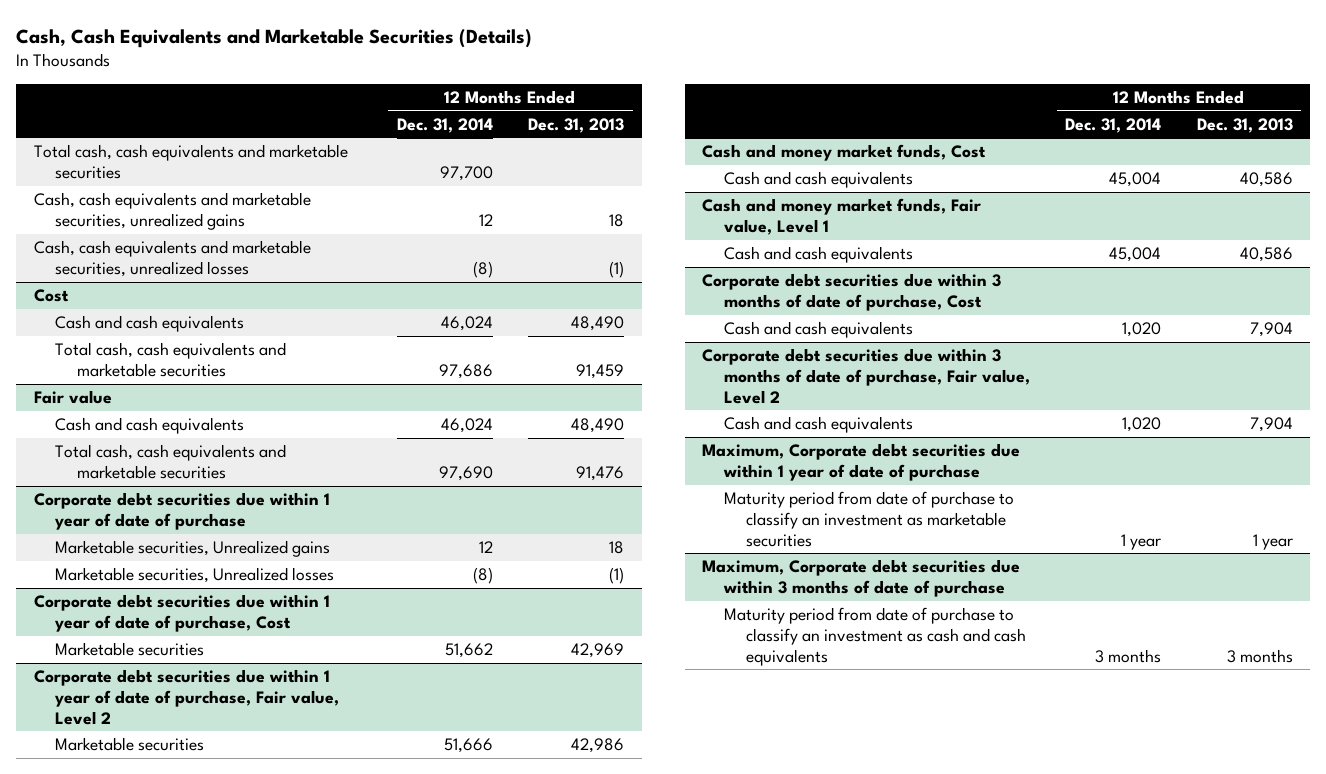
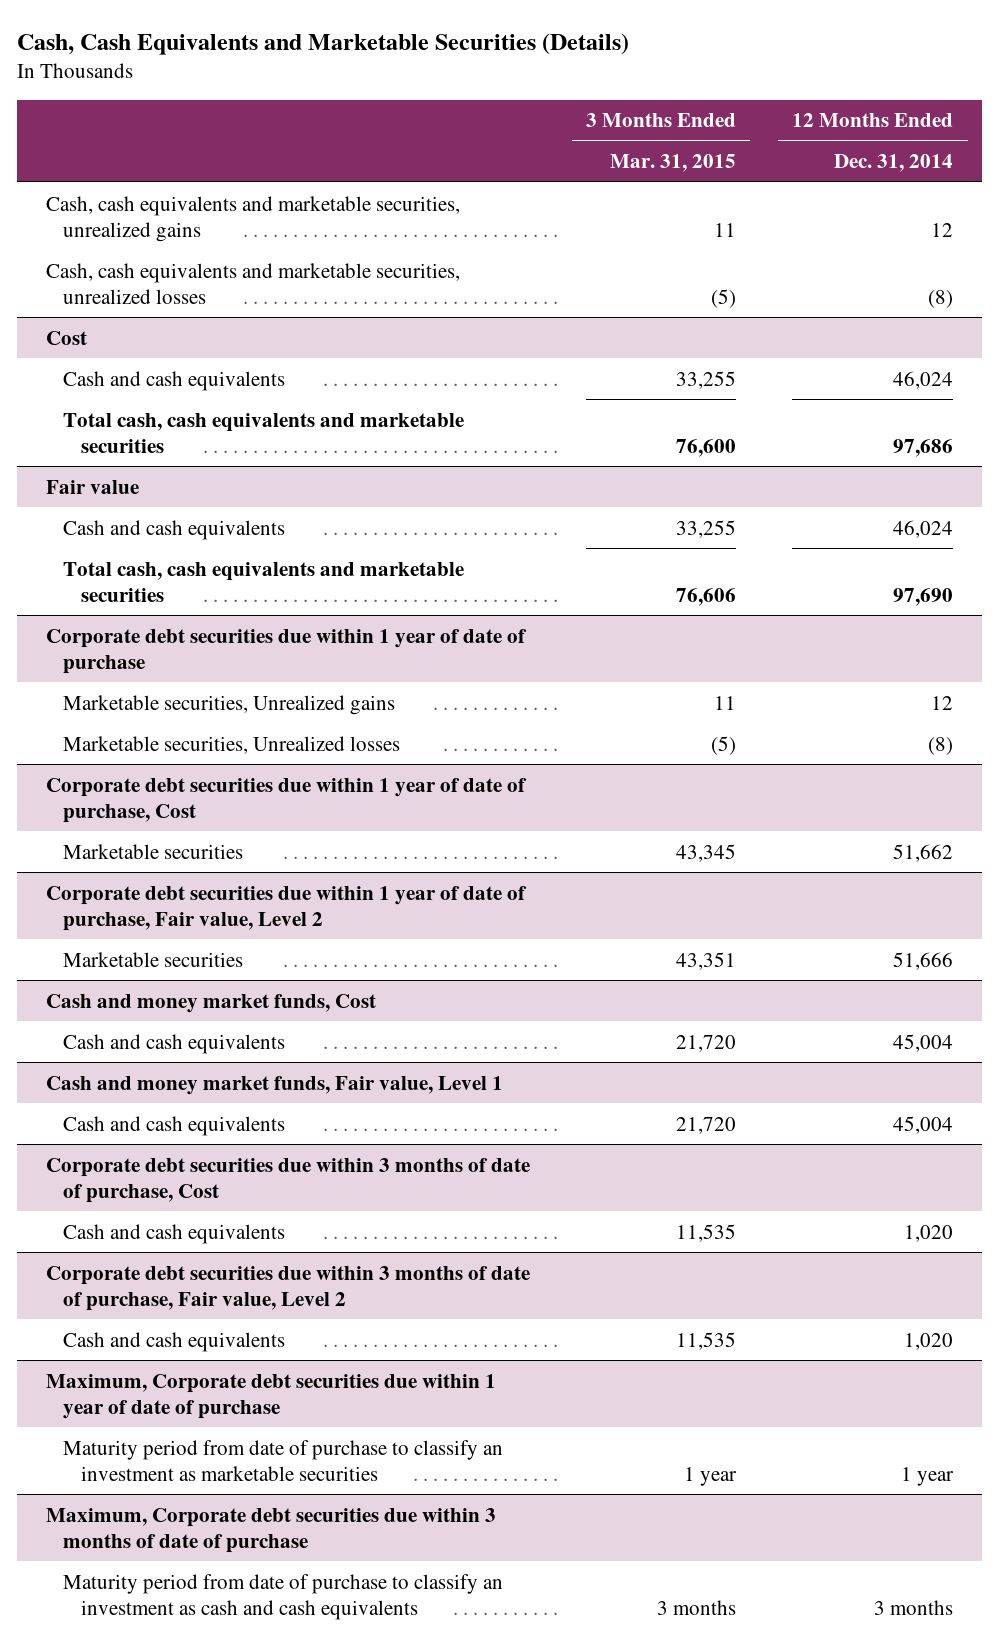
- | 12 Months Ended Dec. 31, 2014 | 12 Months Ended Dec. 31, 2013
+ | 3 Months Ended Mar. 31, 2015 | 12 Months Ended Dec. 31, 2014
- Total cash, cash equivalents and marketable securities | 97,700 |

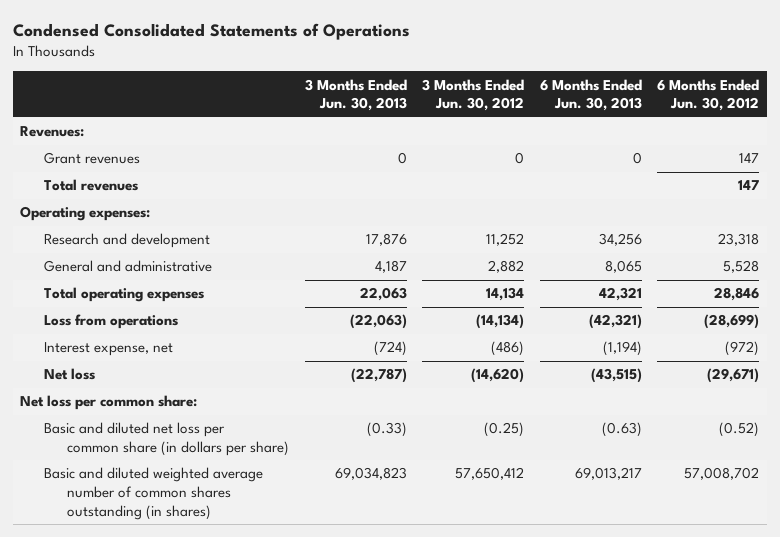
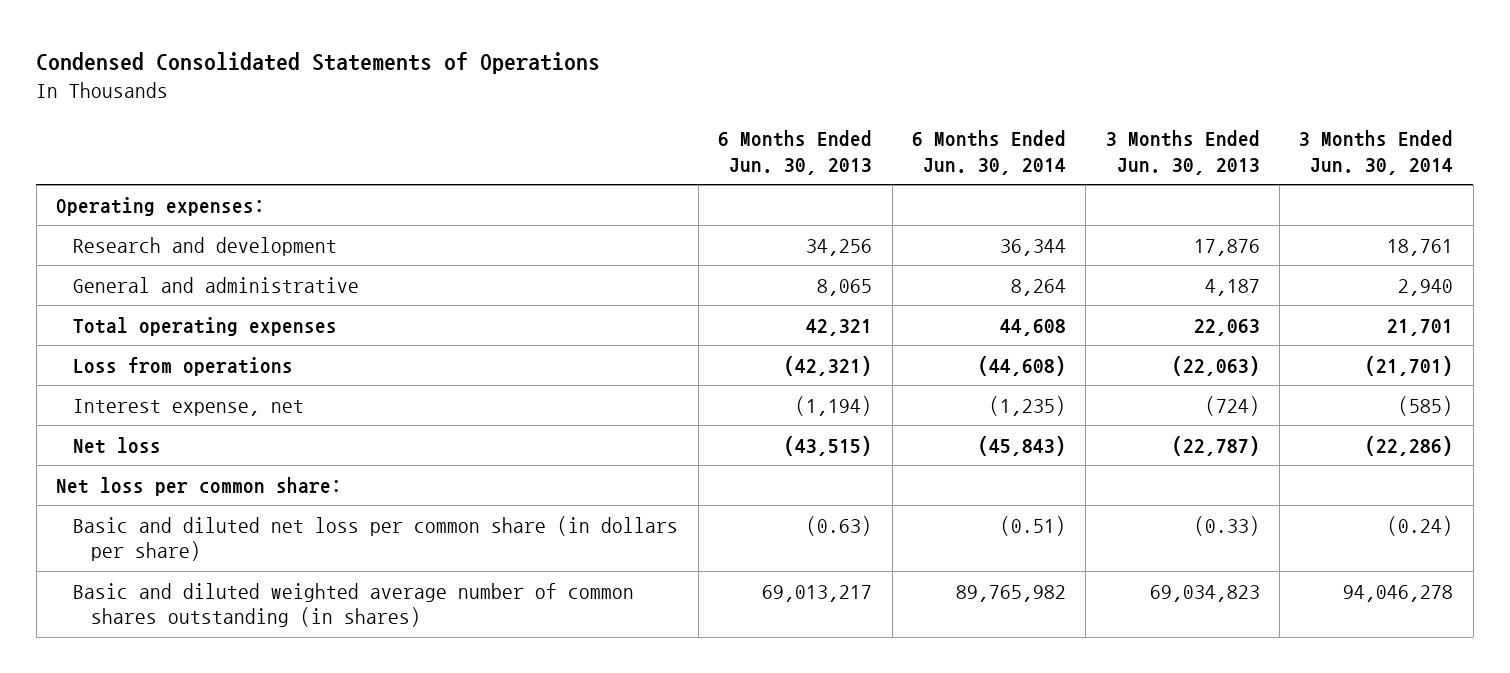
- | 3 Months Ended Jun. 30, 2013 | 3 Months Ended Jun. 30, 2012 | 6 Months Ended Jun. 30, 2013 | 6 Months Ended Jun. 30, 2012
+ | 6 Months Ended Jun. 30, 2013 | 6 Months Ended Jun. 30, 2014 | 3 Months Ended Jun. 30, 2013 | 3 Months Ended Jun. 30, 2014
- Revenues:
- Grant revenues | 0 | 0 | 0 | 147
- Total revenues | | | | 147

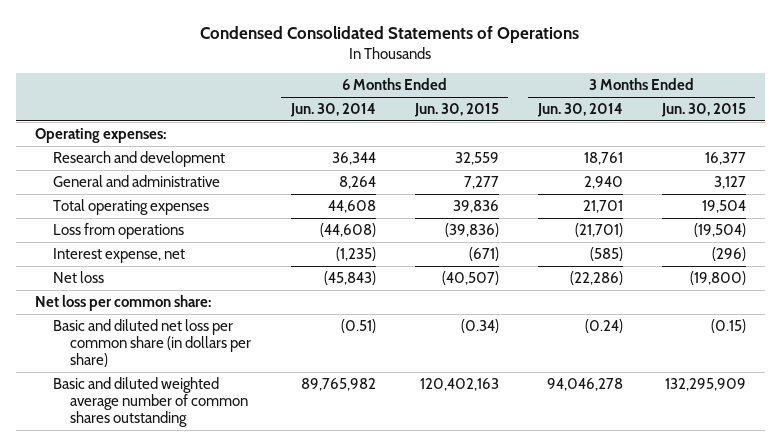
- | 6 Months Ended Jun. 30, 2013 | 6 Months Ended Jun. 30, 2014 | 3 Months Ended Jun. 30, 2013 | 3 Months Ended Jun. 30, 2014
+ | 6 Months Ended Jun. 30, 2014 | 6 Months Ended Jun. 30, 2015 | 3 Months Ended Jun. 30, 2014 | 3 Months Ended Jun. 30, 2015
- Basic and diluted weighted average number of common shares outstanding (in shares) | 69,013,217 | 89,765,982 | 69,034,823 | 94,046,278
+ Basic and diluted weighted average number of common shares outstanding | 89,765,982 | 120,402,163 | 94,046,278 | 132,295,909

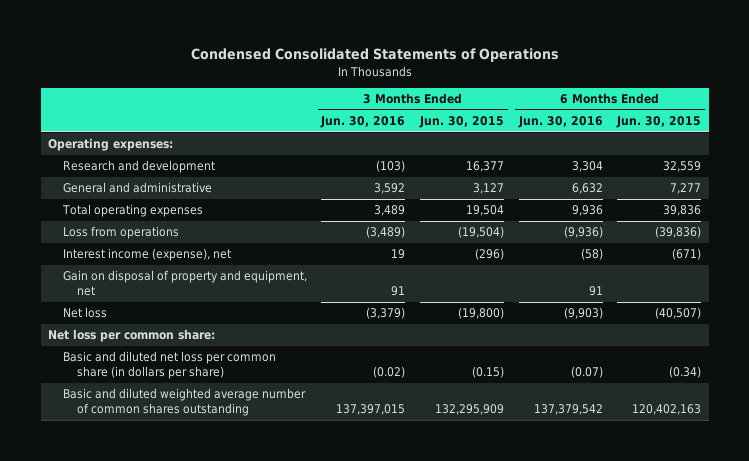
- | 6 Months Ended Jun. 30, 2014 | 6 Months Ended Jun. 30, 2015 | 3 Months Ended Jun. 30, 2014 | 3 Months Ended Jun. 30, 2015
+ | 3 Months Ended Jun. 30, 2016 | 3 Months Ended Jun. 30, 2015 | 6 Months Ended Jun. 30, 2016 | 6 Months Ended Jun. 30, 2015
- Interest expense, net | (1,235) | (671) | (585) | (296)
+ Interest income (expense), net | 19 | (296) | (58) | (671)
+ Gain on disposal of property and equipment, net | 91 | | 91 |

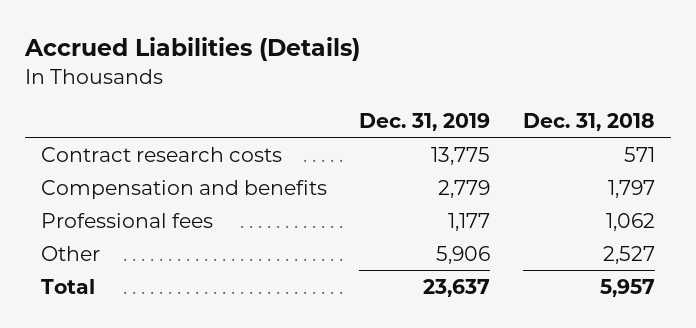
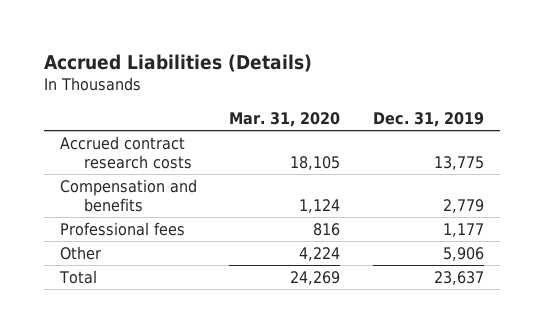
- | Dec. 31, 2019 | Dec. 31, 2018
+ | Mar. 31, 2020 | Dec. 31, 2019
- Contract research costs | 13,775 | 571
+ Accrued contract research costs | 18,105 | 13,775

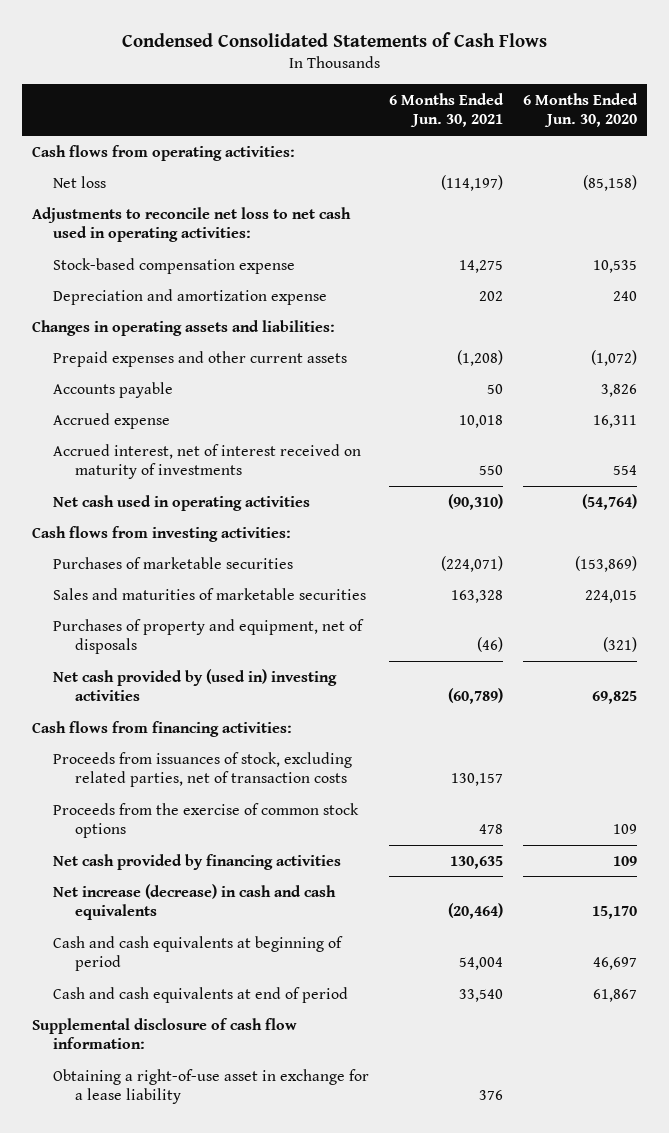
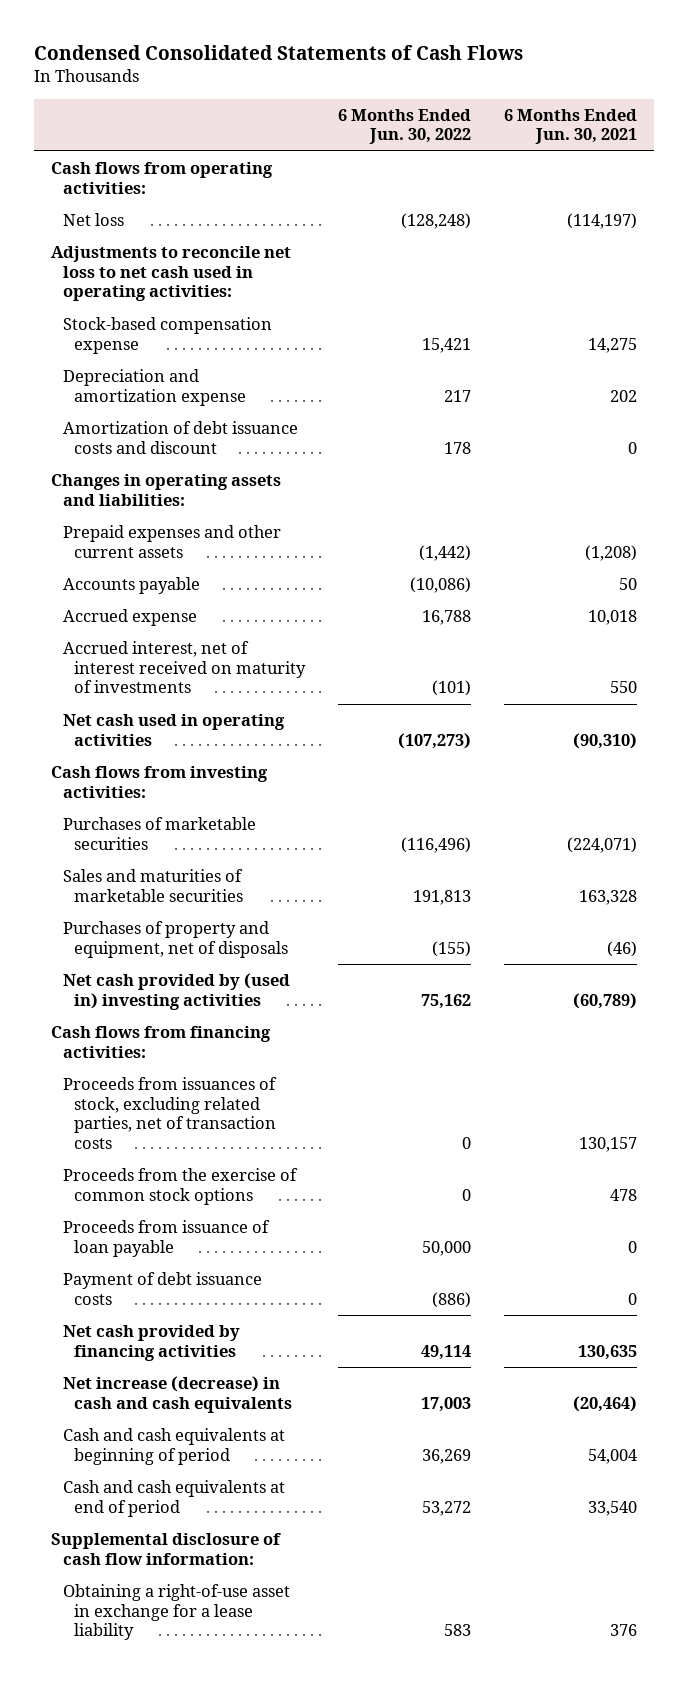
- | 6 Months Ended Jun. 30, 2021 | 6 Months Ended Jun. 30, 2020
+ | 6 Months Ended Jun. 30, 2022 | 6 Months Ended Jun. 30, 2021
+ Amortization of debt issuance costs and discount | 178 | 0
+ Proceeds from issuance of loan payable | 50,000 | 0
+ Payment of debt issuance costs | (886) | 0

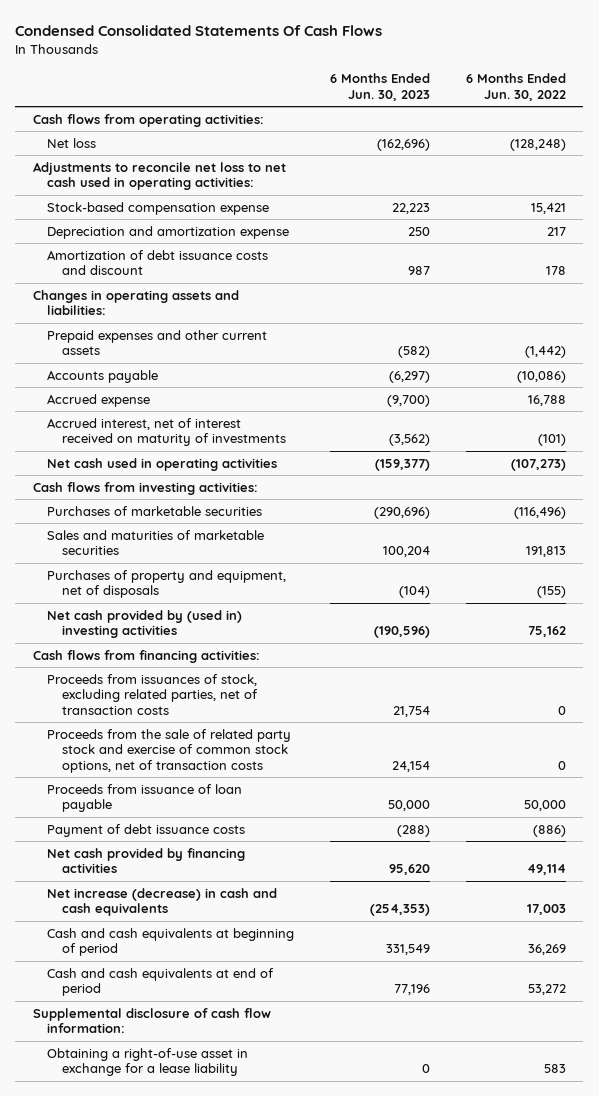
- Condensed Consolidated Statements of Cash Flows
+ Condensed Consolidated Statements Of Cash Flows
- | 6 Months Ended Jun. 30, 2022 | 6 Months Ended Jun. 30, 2021
+ | 6 Months Ended Jun. 30, 2023 | 6 Months Ended Jun. 30, 2022
- Proceeds from the exercise of common stock options | 0 | 478
+ Proceeds from the sale of related party stock and exercise of common stock options, net of transaction costs | 24,154 | 0

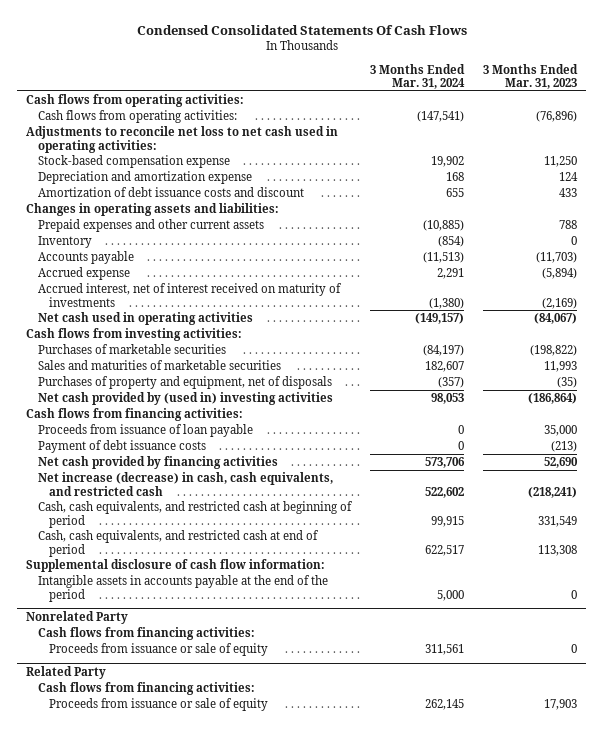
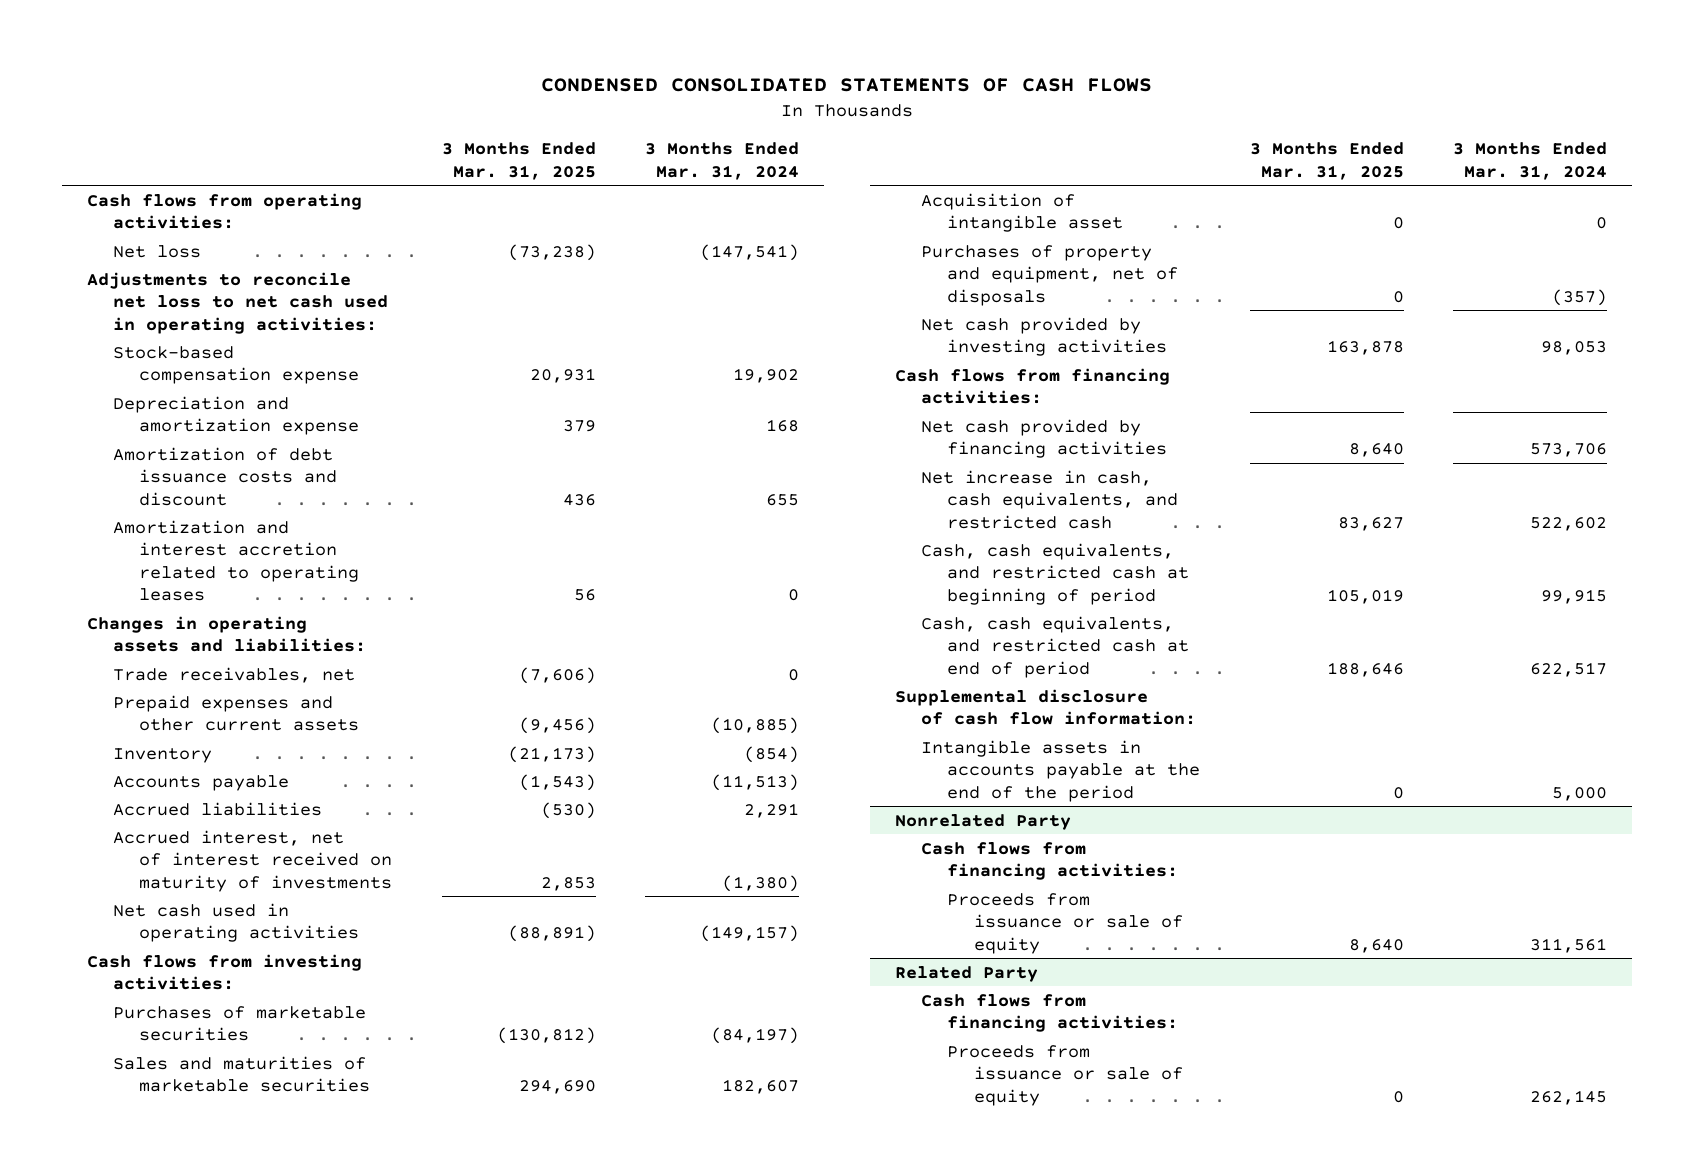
- Condensed Consolidated Statements Of Cash Flows
+ CONDENSED CONSOLIDATED STATEMENTS OF CASH FLOWS
- | 3 Months Ended Mar. 31, 2024 | 3 Months Ended Mar. 31, 2023
+ | 3 Months Ended Mar. 31, 2025 | 3 Months Ended Mar. 31, 2024
- Cash flows from operating activities: | (147,541) | (76,896)
+ Net loss | (73,238) | (147,541)
+ Amortization and interest accretion related to operating leases | 56 | 0
+ Trade receivables, net | (7,606) | 0
- Accrued expense | 2,291 | (5,894)
+ Accrued liabilities | (530) | 2,291
+ Acquisition of intangible asset | 0 | 0
- Net cash provided by (used in) investing activities | 98,053 | (186,864)
+ Net cash provided by investing activities | 163,878 | 98,053
- Proceeds from issuance of loan payable | 0 | 35,000
- Payment of debt issuance costs | 0 | (213)
- Net increase (decrease) in cash, cash equivalents, and restricted cash | 522,602 | (218,241)
+ Net increase in cash, cash equivalents, and restricted cash | 83,627 | 522,602

